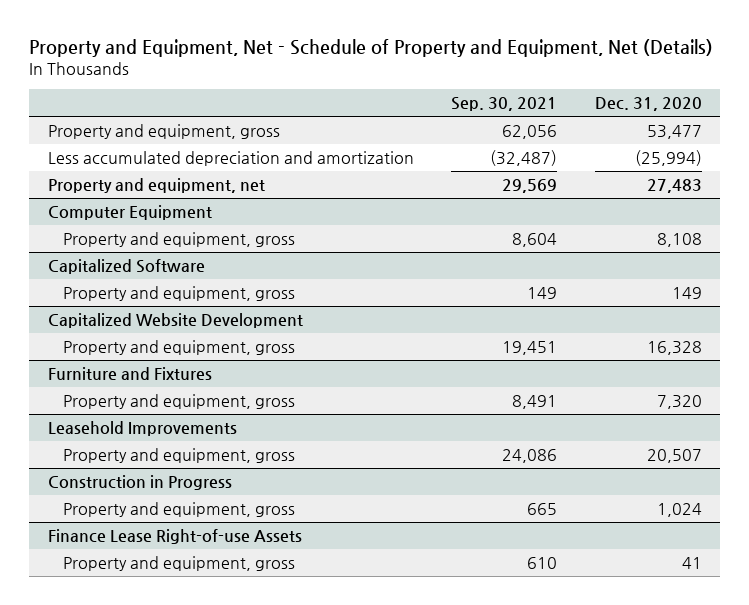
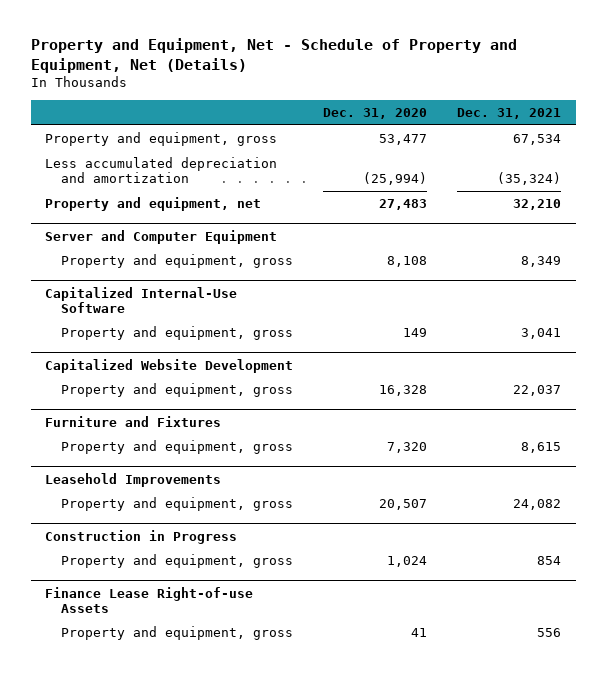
- | Sep. 30, 2021 | Dec. 31, 2020
+ | Dec. 31, 2020 | Dec. 31, 2021
- Computer Equipment
+ Server and Computer Equipment
- Capitalized Software
+ Capitalized Internal-Use Software

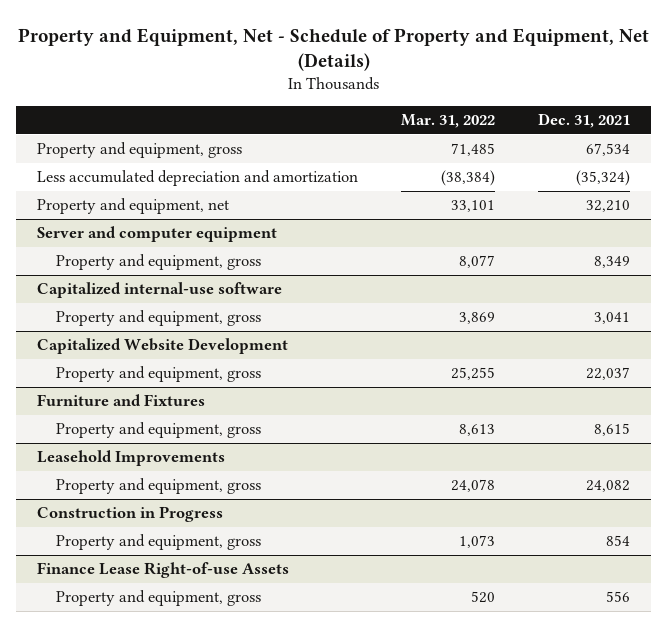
- | Dec. 31, 2020 | Dec. 31, 2021
+ | Mar. 31, 2022 | Dec. 31, 2021
- Server and Computer Equipment
+ Server and computer equipment
- Capitalized Internal-Use Software
+ Capitalized internal-use software

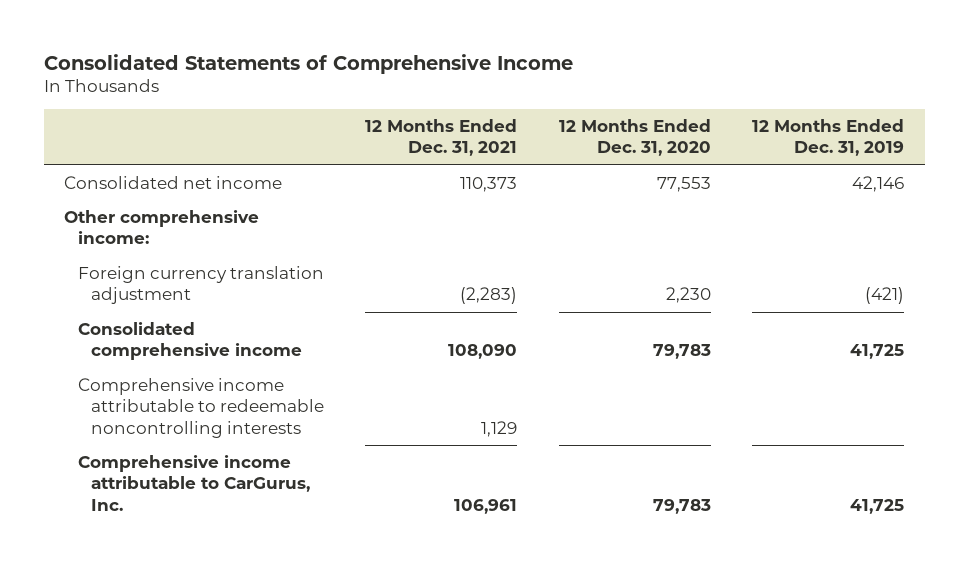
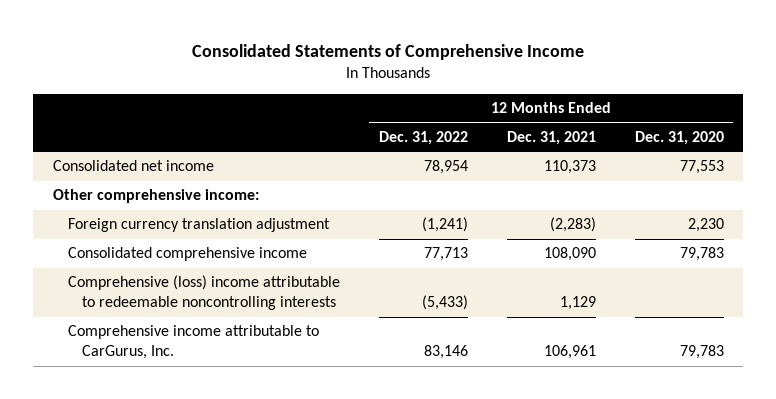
- | 12 Months Ended Dec. 31, 2021 | 12 Months Ended Dec. 31, 2020 | 12 Months Ended Dec. 31, 2019
+ | 12 Months Ended Dec. 31, 2022 | 12 Months Ended Dec. 31, 2021 | 12 Months Ended Dec. 31, 2020
- Comprehensive income attributable to redeemable noncontrolling interests | 1,129 | |
+ Comprehensive (loss) income attributable to redeemable noncontrolling interests | (5,433) | 1,129 |

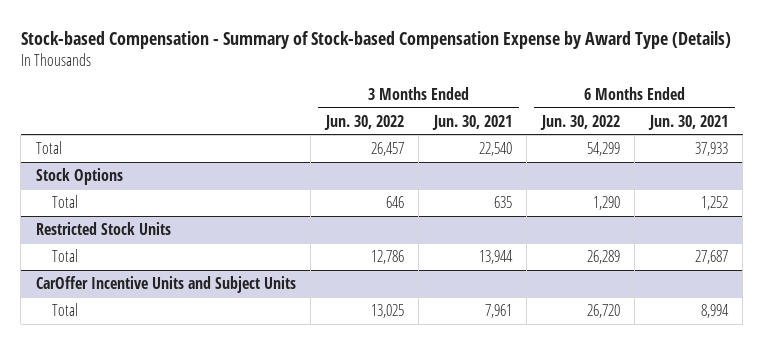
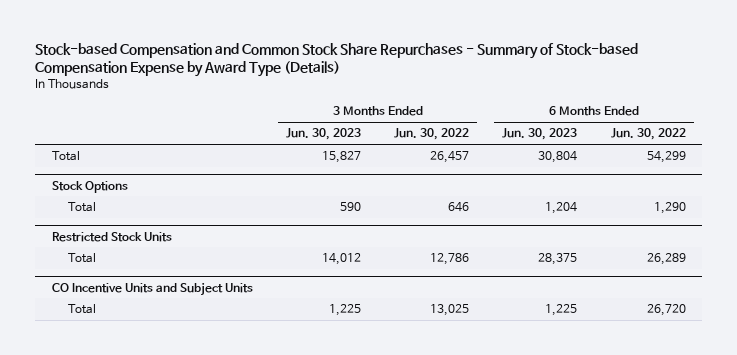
- Stock-based Compensation - Summary of Stock-based Compensation Expense by Award Type (Details)
+ Stock-based Compensation and Common Stock Share Repurchases - Summary of Stock-based Compensation Expense by Award Type (Details)
- | 3 Months Ended Jun. 30, 2022 | 3 Months Ended Jun. 30, 2021 | 6 Months Ended Jun. 30, 2022 | 6 Months Ended Jun. 30, 2021
+ | 3 Months Ended Jun. 30, 2023 | 3 Months Ended Jun. 30, 2022 | 6 Months Ended Jun. 30, 2023 | 6 Months Ended Jun. 30, 2022
- CarOffer Incentive Units and Subject Units
+ CO Incentive Units and Subject Units

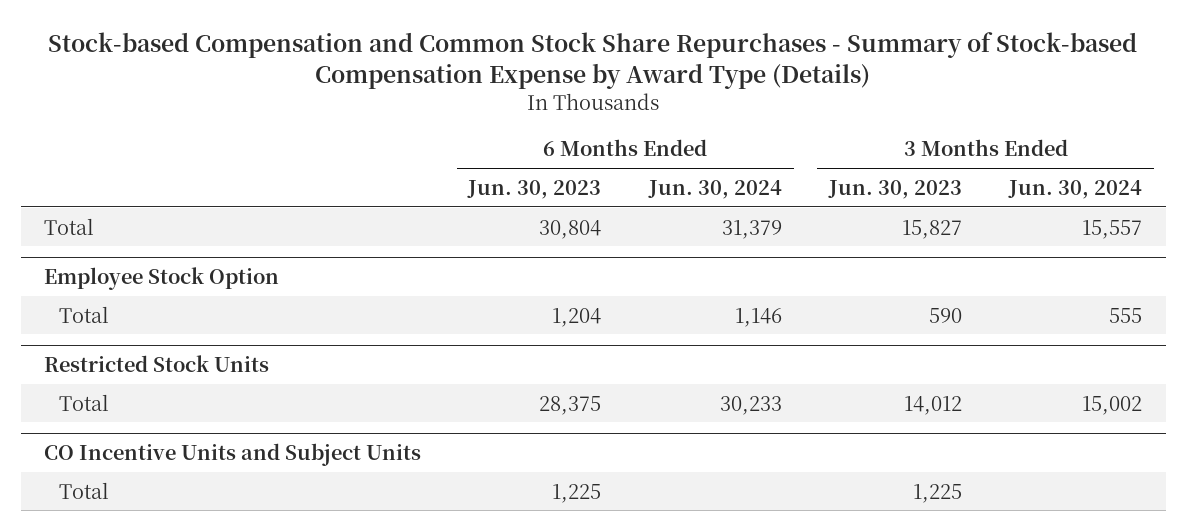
- | 3 Months Ended Jun. 30, 2023 | 3 Months Ended Jun. 30, 2022 | 6 Months Ended Jun. 30, 2023 | 6 Months Ended Jun. 30, 2022
+ | 6 Months Ended Jun. 30, 2023 | 6 Months Ended Jun. 30, 2024 | 3 Months Ended Jun. 30, 2023 | 3 Months Ended Jun. 30, 2024
- Stock Options
+ Employee Stock Option

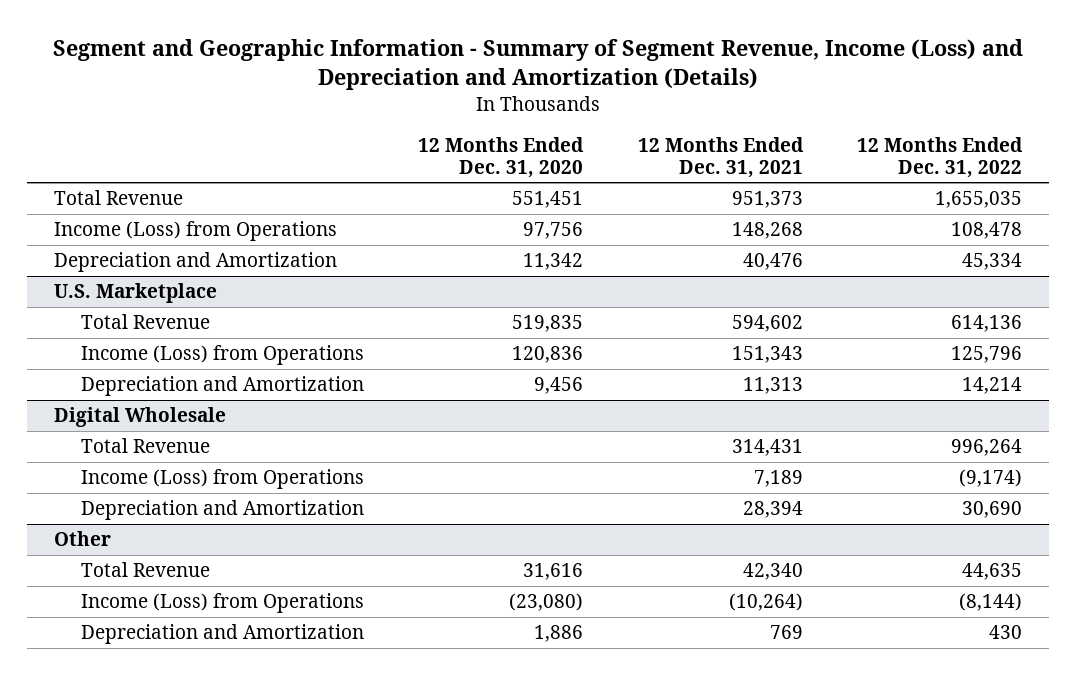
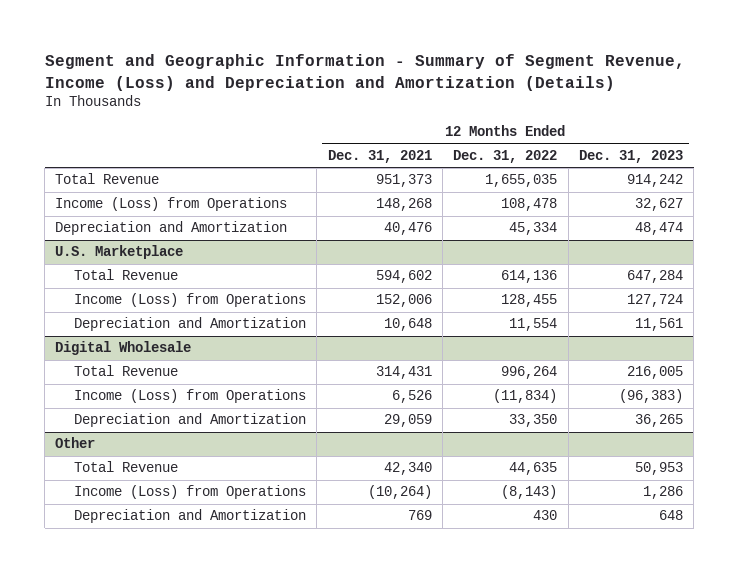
- | 12 Months Ended Dec. 31, 2020 | 12 Months Ended Dec. 31, 2021 | 12 Months Ended Dec. 31, 2022
+ | 12 Months Ended Dec. 31, 2021 | 12 Months Ended Dec. 31, 2022 | 12 Months Ended Dec. 31, 2023
@ U.S. Marketplace
- Income (Loss) from Operations | 120,836 | 151,343 | 125,796
- Depreciation and Amortization | 9,456 | 11,313 | 14,214
+ Income (Loss) from Operations | 152,006 | 128,455 | 127,724
+ Depreciation and Amortization | 10,648 | 11,554 | 11,561
@ Digital Wholesale
- Income (Loss) from Operations | | 7,189 | (9,174)
- Depreciation and Amortization | | 28,394 | 30,690
+ Income (Loss) from Operations | 6,526 | (11,834) | (96,383)
+ Depreciation and Amortization | 29,059 | 33,350 | 36,265
@ Other
- Income (Loss) from Operations | (23,080) | (10,264) | (8,144)
+ Income (Loss) from Operations | (10,264) | (8,143) | 1,286

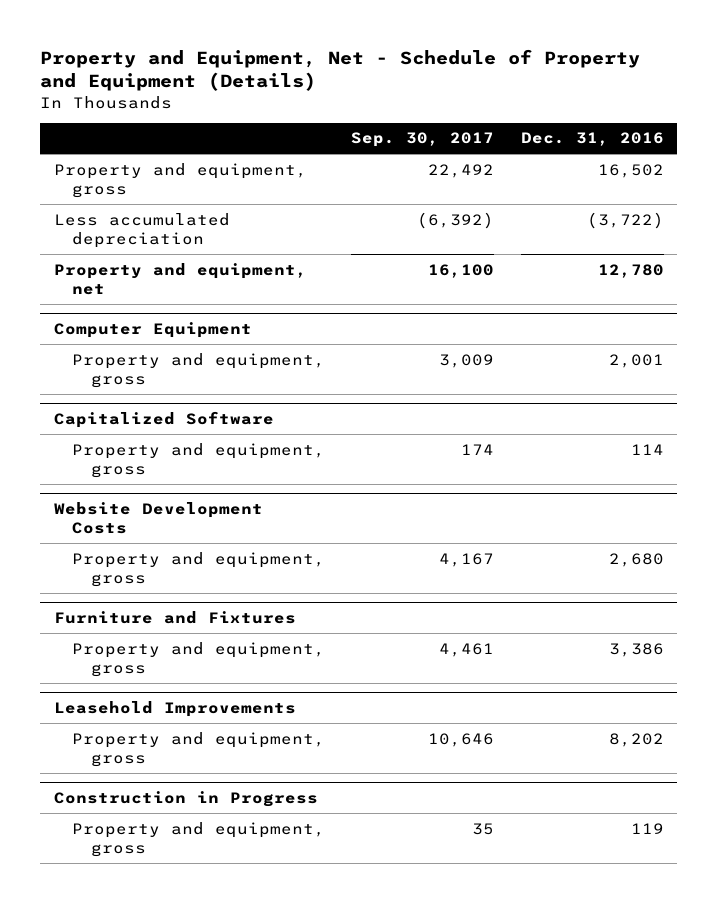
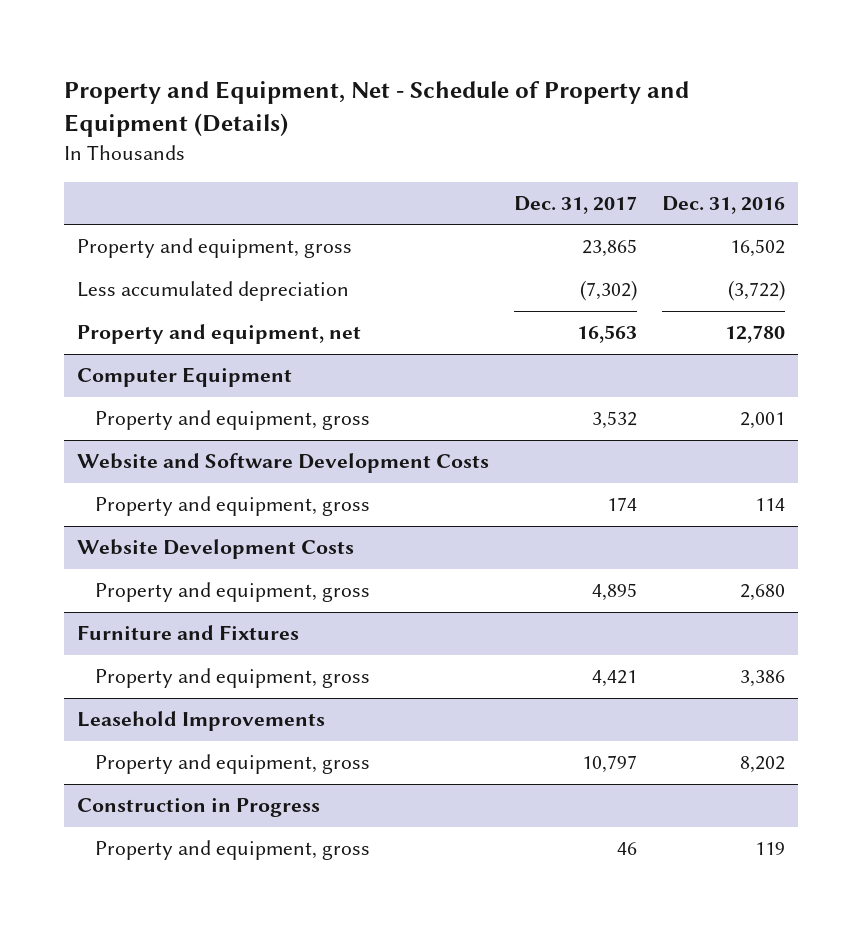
- | Sep. 30, 2017 | Dec. 31, 2016
+ | Dec. 31, 2017 | Dec. 31, 2016
- Capitalized Software
+ Website and Software Development Costs

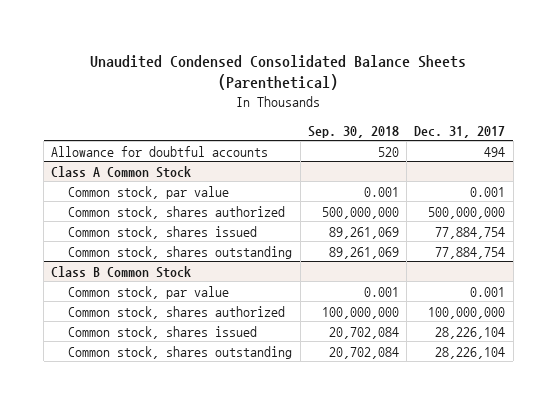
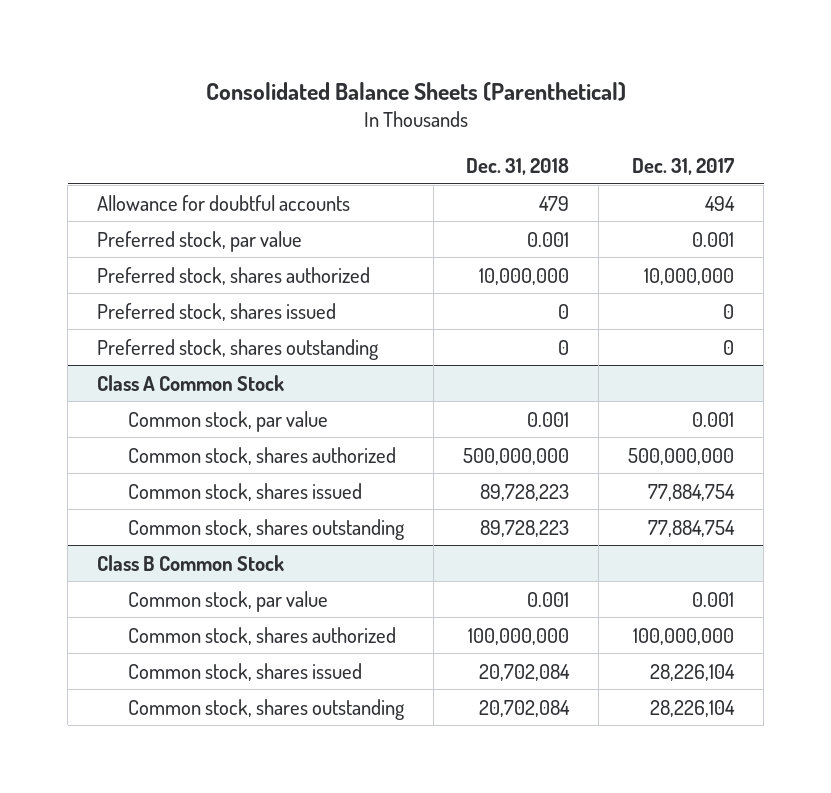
- Unaudited Condensed Consolidated Balance Sheets (Parenthetical)
+ Consolidated Balance Sheets (Parenthetical)
- | Sep. 30, 2018 | Dec. 31, 2017
+ | Dec. 31, 2018 | Dec. 31, 2017
+ Preferred stock, par value | 0.001 | 0.001
+ Preferred stock, shares authorized | 10,000,000 | 10,000,000
+ Preferred stock, shares issued | 0 | 0
+ Preferred stock, shares outstanding | 0 | 0

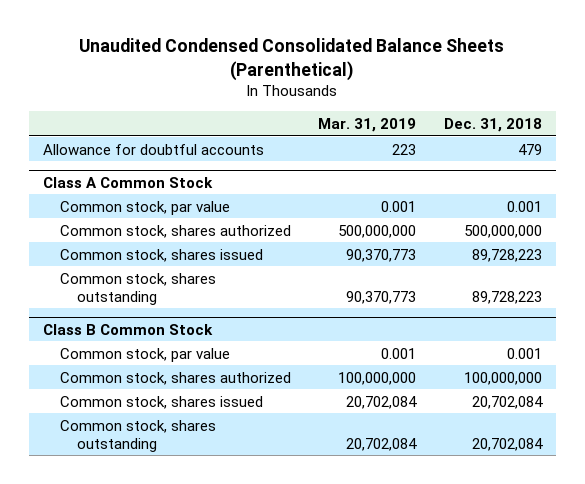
- Consolidated Balance Sheets (Parenthetical)
+ Unaudited Condensed Consolidated Balance Sheets (Parenthetical)
- | Dec. 31, 2018 | Dec. 31, 2017
+ | Mar. 31, 2019 | Dec. 31, 2018
- Preferred stock, par value | 0.001 | 0.001
- Preferred stock, shares authorized | 10,000,000 | 10,000,000
- Preferred stock, shares issued | 0 | 0
- Preferred stock, shares outstanding | 0 | 0

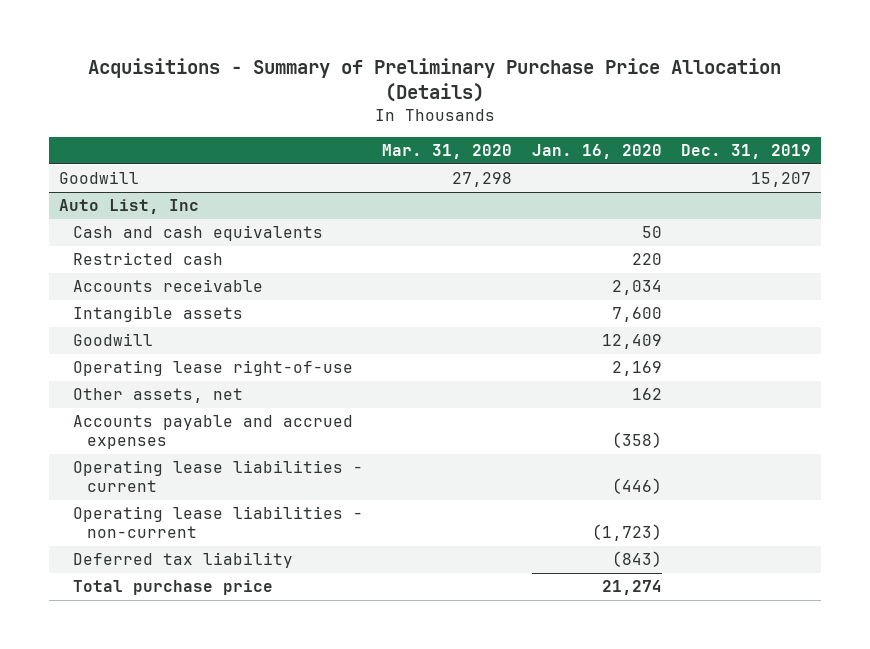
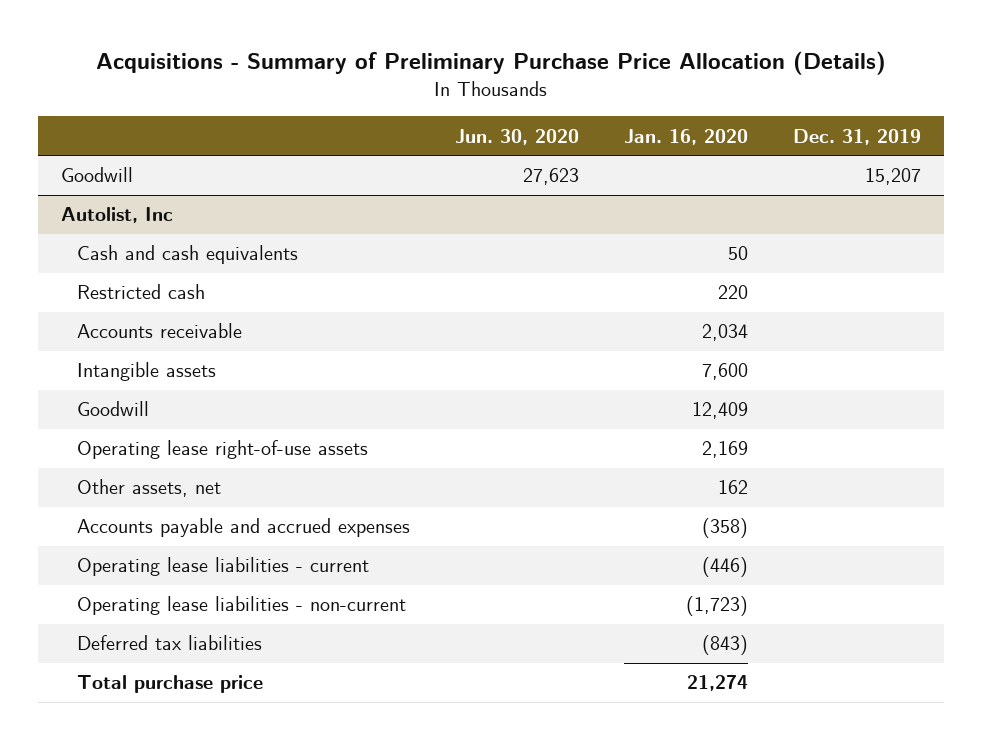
- | Mar. 31, 2020 | Jan. 16, 2020 | Dec. 31, 2019
+ | Jun. 30, 2020 | Jan. 16, 2020 | Dec. 31, 2019
- Auto List, Inc
+ Autolist, Inc
- Operating lease right-of-use | | 2,169 |
+ Operating lease right-of-use assets | | 2,169 |
- Deferred tax liability | | (843) |
+ Deferred tax liabilities | | (843) |

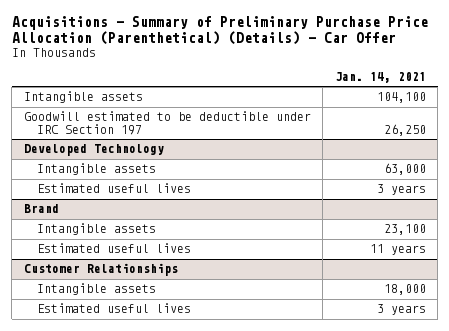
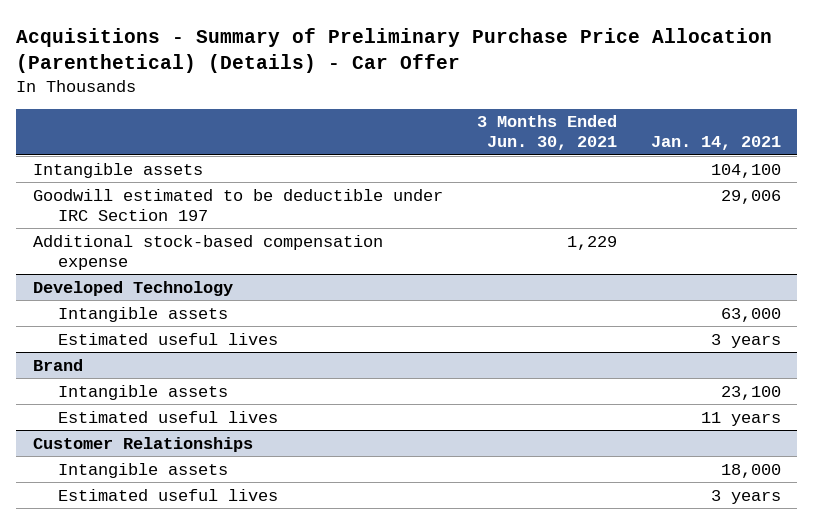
- | Jan. 14, 2021
+ | 3 Months Ended Jun. 30, 2021 | Jan. 14, 2021
- Goodwill estimated to be deductible under IRC Section 197 | 26,250
+ Goodwill estimated to be deductible under IRC Section 197 | | 29,006
+ Additional stock-based compensation expense | 1,229 |

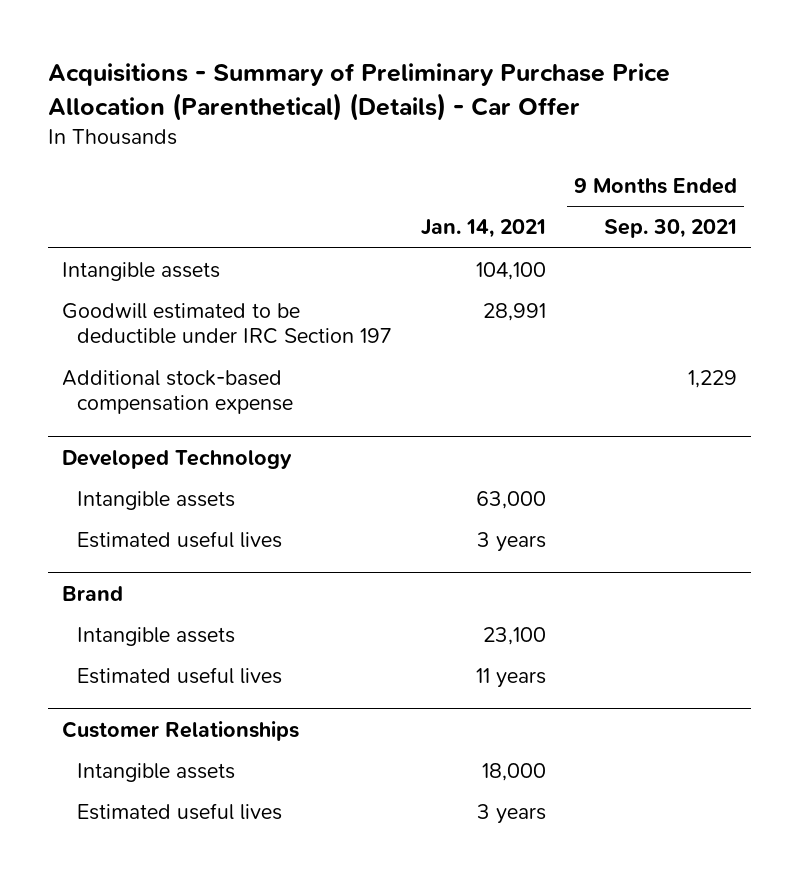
- | 3 Months Ended Jun. 30, 2021 | Jan. 14, 2021
+ | Jan. 14, 2021 | 9 Months Ended Sep. 30, 2021
- Goodwill estimated to be deductible under IRC Section 197 | | 29,006
+ Goodwill estimated to be deductible under IRC Section 197 | 28,991 |

